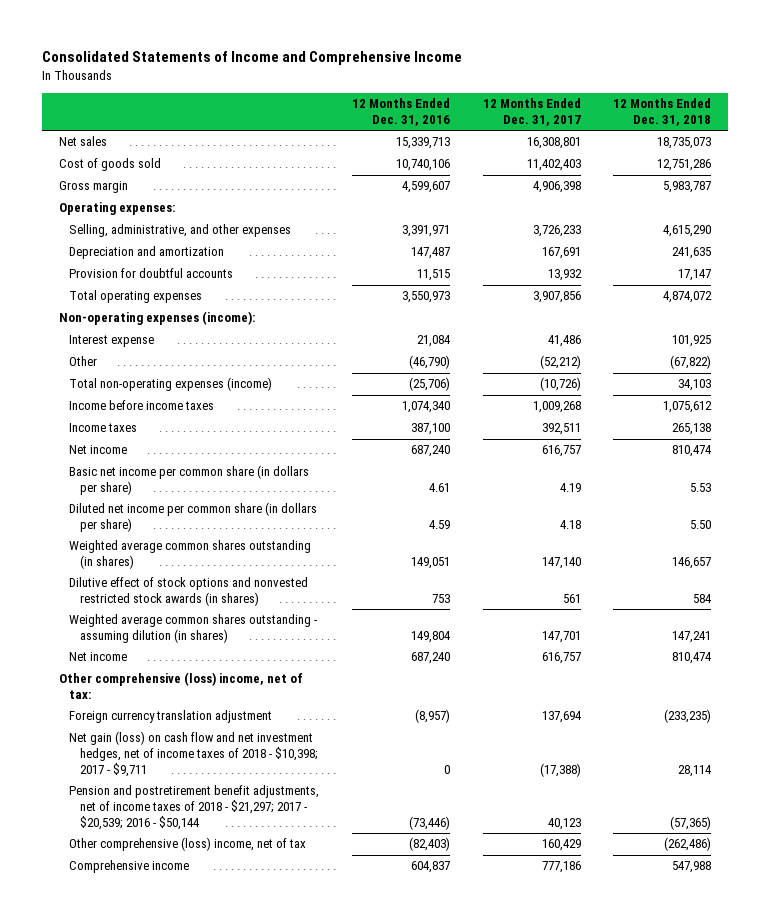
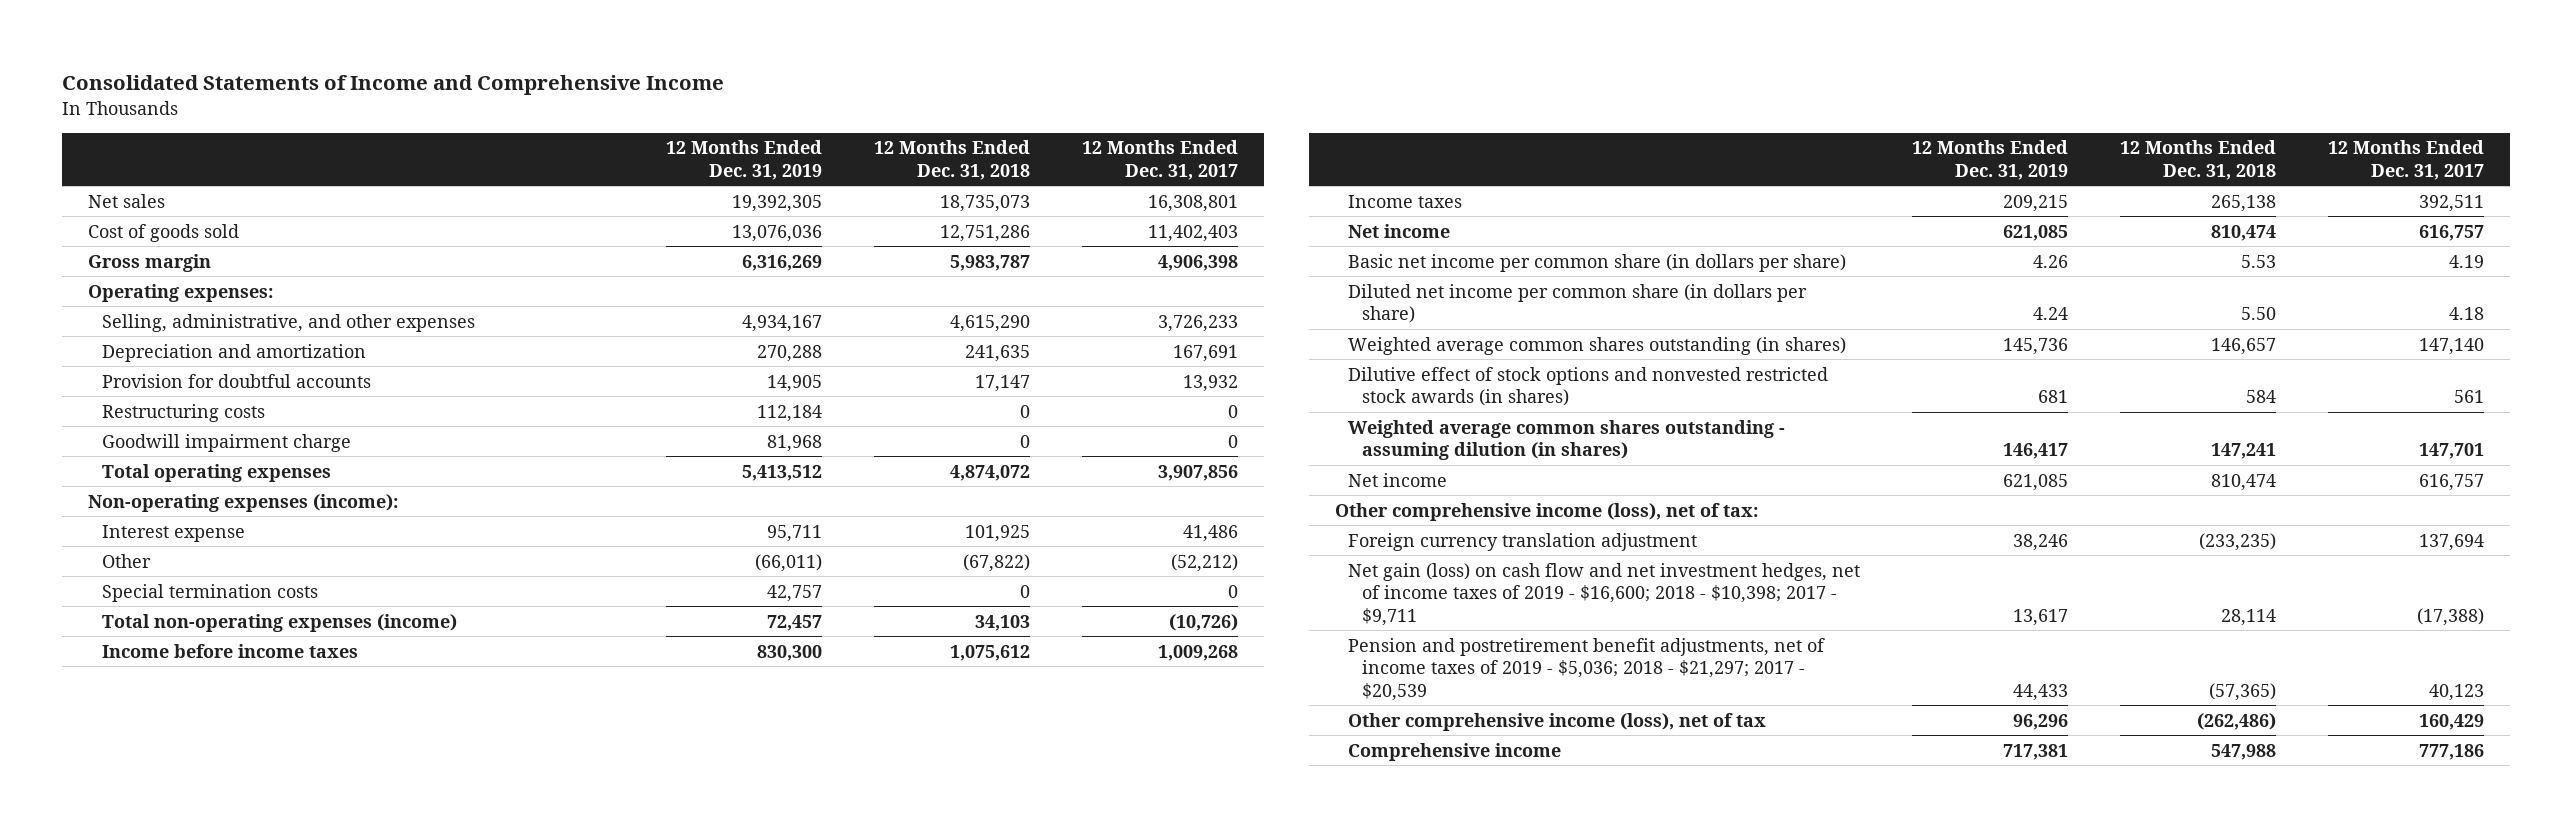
- | 12 Months Ended Dec. 31, 2016 | 12 Months Ended Dec. 31, 2017 | 12 Months Ended Dec. 31, 2018
+ | 12 Months Ended Dec. 31, 2019 | 12 Months Ended Dec. 31, 2018 | 12 Months Ended Dec. 31, 2017
+ Restructuring costs | 112,184 | 0 | 0
+ Goodwill impairment charge | 81,968 | 0 | 0
+ Special termination costs | 42,757 | 0 | 0
- Other comprehensive (loss) income, net of tax:
+ Other comprehensive income (loss), net of tax:
- Net gain (loss) on cash flow and net investment hedges, net of income taxes of 2018 - $10,398; 2017 - $9,711 | 0 | (17,388) | 28,114
- Pension and postretirement benefit adjustments, net of income taxes of 2018 - $21,297; 2017 - $20,539; 2016 - $50,144 | (73,446) | 40,123 | (57,365)
- Other comprehensive (loss) income, net of tax | (82,403) | 160,429 | (262,486)
+ Net gain (loss) on cash flow and net investment hedges, net of income taxes of 2019 - $16,600; 2018 - $10,398; 2017 - $9,711 | 13,617 | 28,114 | (17,388)
+ Pension and postretirement benefit adjustments, net of income taxes of 2019 - $5,036; 2018 - $21,297; 2017 - $20,539 | 44,433 | (57,365) | 40,123
+ Other comprehensive income (loss), net of tax | 96,296 | (262,486) | 160,429

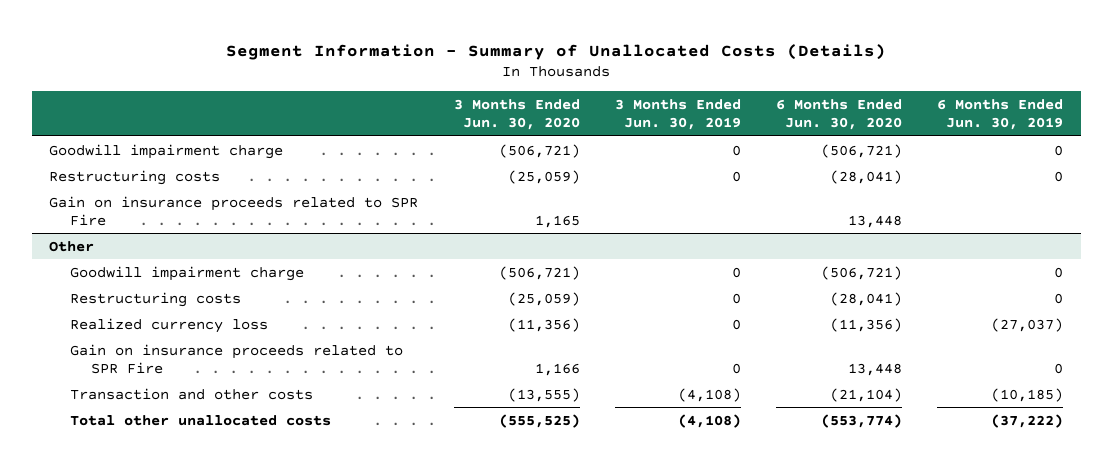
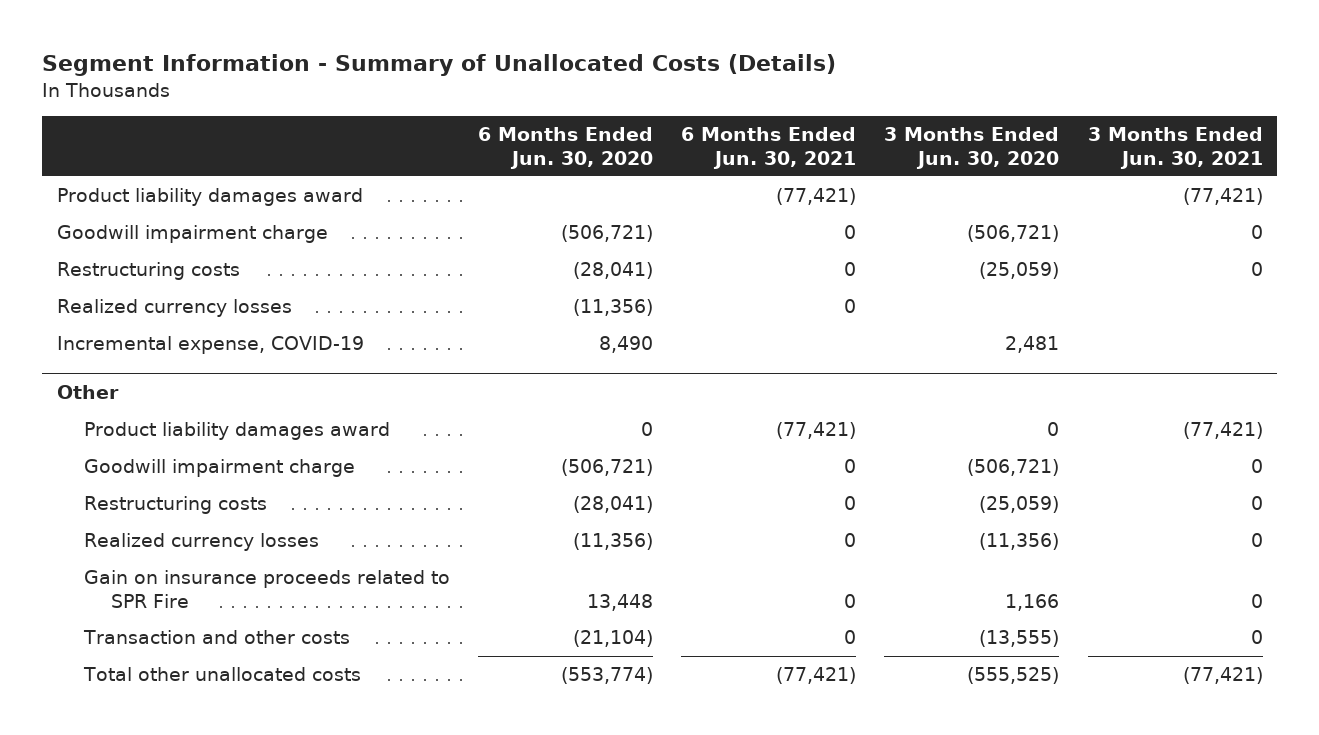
- | 3 Months Ended Jun. 30, 2020 | 3 Months Ended Jun. 30, 2019 | 6 Months Ended Jun. 30, 2020 | 6 Months Ended Jun. 30, 2019
+ | 6 Months Ended Jun. 30, 2020 | 6 Months Ended Jun. 30, 2021 | 3 Months Ended Jun. 30, 2020 | 3 Months Ended Jun. 30, 2021
+ Product liability damages award | | (77,421) | | (77,421)
- Gain on insurance proceeds related to SPR Fire | 1,165 | | 13,448 |
+ Realized currency losses | (11,356) | 0 | |
+ Incremental expense, COVID-19 | 8,490 | | 2,481 |
@ Other
+ Product liability damages award | 0 | (77,421) | 0 | (77,421)
- Realized currency loss | (11,356) | 0 | (11,356) | (27,037)
+ Realized currency losses | (11,356) | 0 | (11,356) | 0

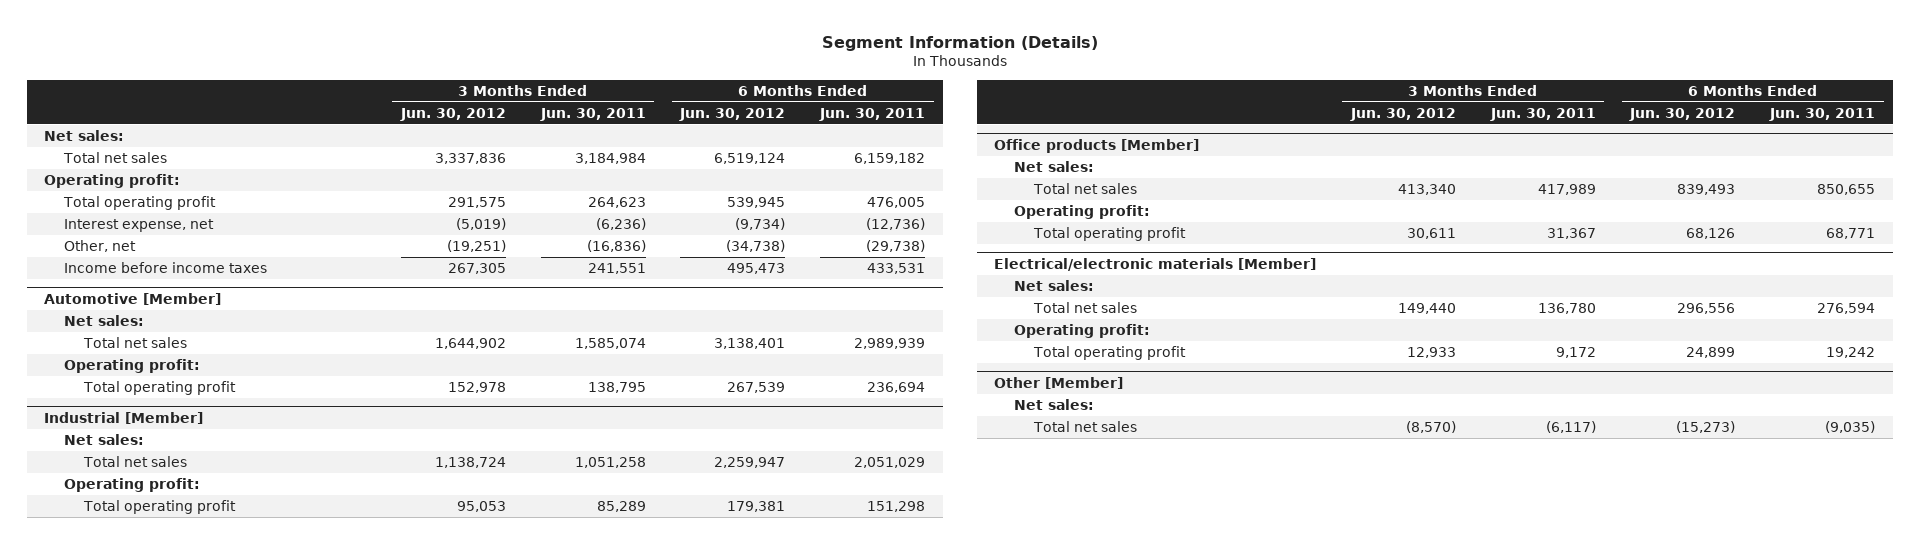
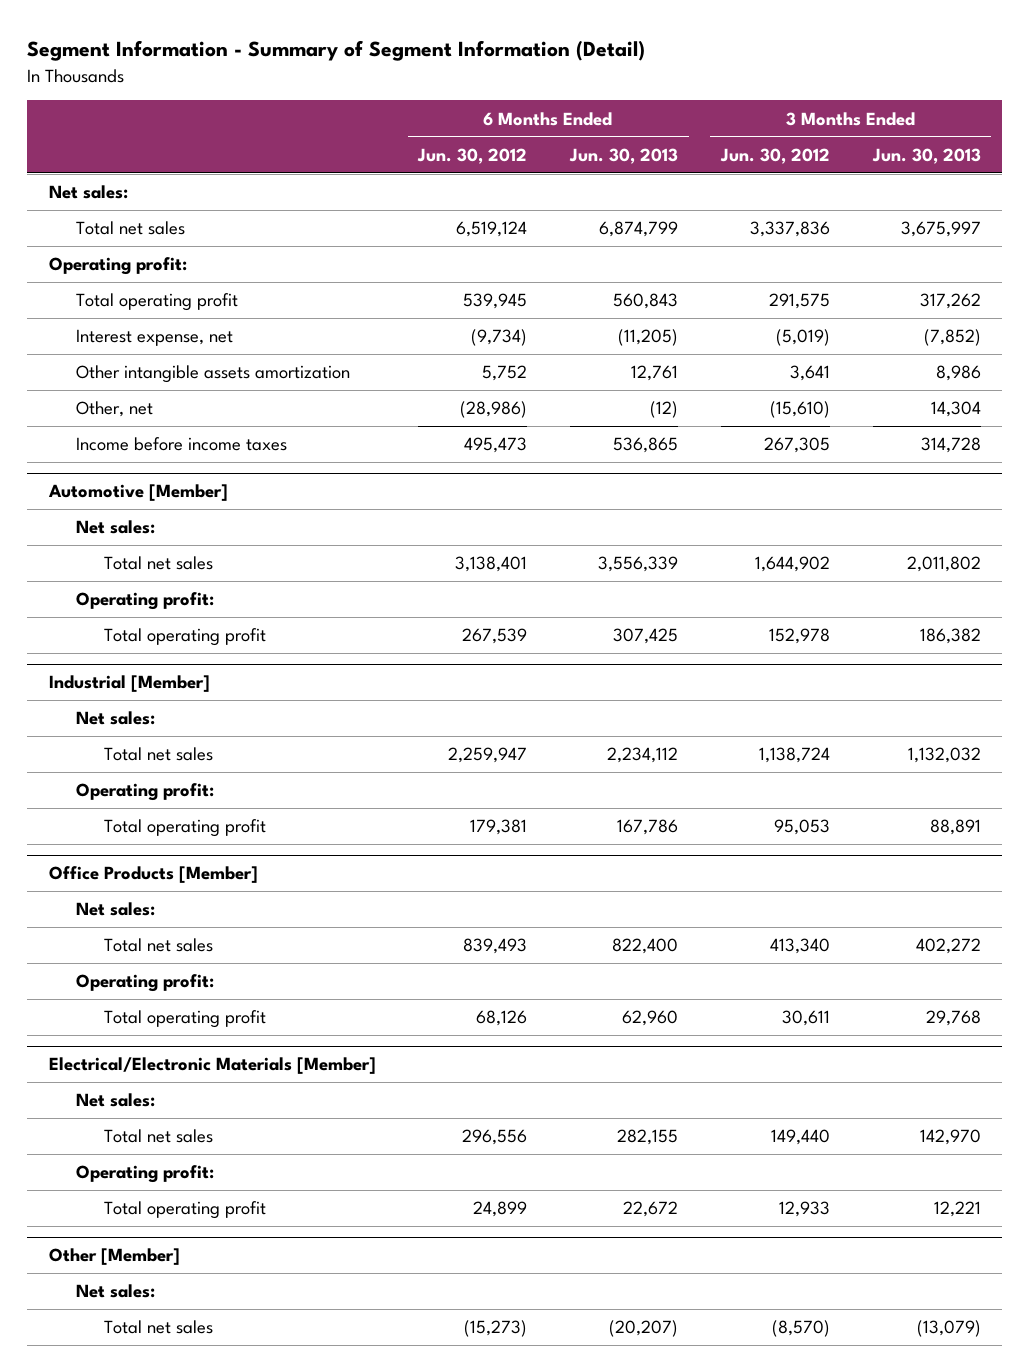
- Segment Information (Details)
+ Segment Information - Summary of Segment Information (Detail)
- | 3 Months Ended Jun. 30, 2012 | 3 Months Ended Jun. 30, 2011 | 6 Months Ended Jun. 30, 2012 | 6 Months Ended Jun. 30, 2011
+ | 6 Months Ended Jun. 30, 2012 | 6 Months Ended Jun. 30, 2013 | 3 Months Ended Jun. 30, 2012 | 3 Months Ended Jun. 30, 2013
- Other, net | (19,251) | (16,836) | (34,738) | (29,738)
+ Other intangible assets amortization | 5,752 | 12,761 | 3,641 | 8,986
+ Other, net | (28,986) | (12) | (15,610) | 14,304
- Office products [Member]
+ Office Products [Member]
- Electrical/electronic materials [Member]
+ Electrical/Electronic Materials [Member]

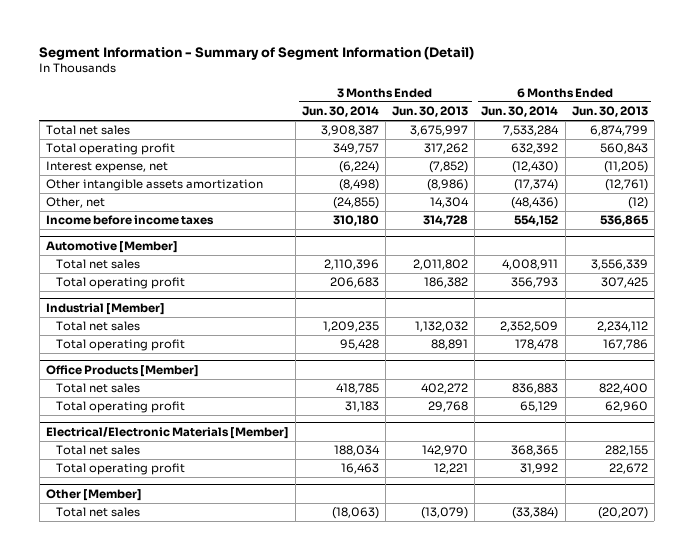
- | 6 Months Ended Jun. 30, 2012 | 6 Months Ended Jun. 30, 2013 | 3 Months Ended Jun. 30, 2012 | 3 Months Ended Jun. 30, 2013
+ | 3 Months Ended Jun. 30, 2014 | 3 Months Ended Jun. 30, 2013 | 6 Months Ended Jun. 30, 2014 | 6 Months Ended Jun. 30, 2013
- Net sales:
- Operating profit:
- Other intangible assets amortization | 5,752 | 12,761 | 3,641 | 8,986
+ Other intangible assets amortization | (8,498) | (8,986) | (17,374) | (12,761)
@ Automotive [Member]
- Net sales:
- Operating profit:
@ Industrial [Member]
- Net sales:
- Operating profit:
@ Office Products [Member]
- Net sales:
- Operating profit:
@ Electrical/Electronic Materials [Member]
- Net sales:
- Operating profit:
@ Other [Member]
- Net sales:

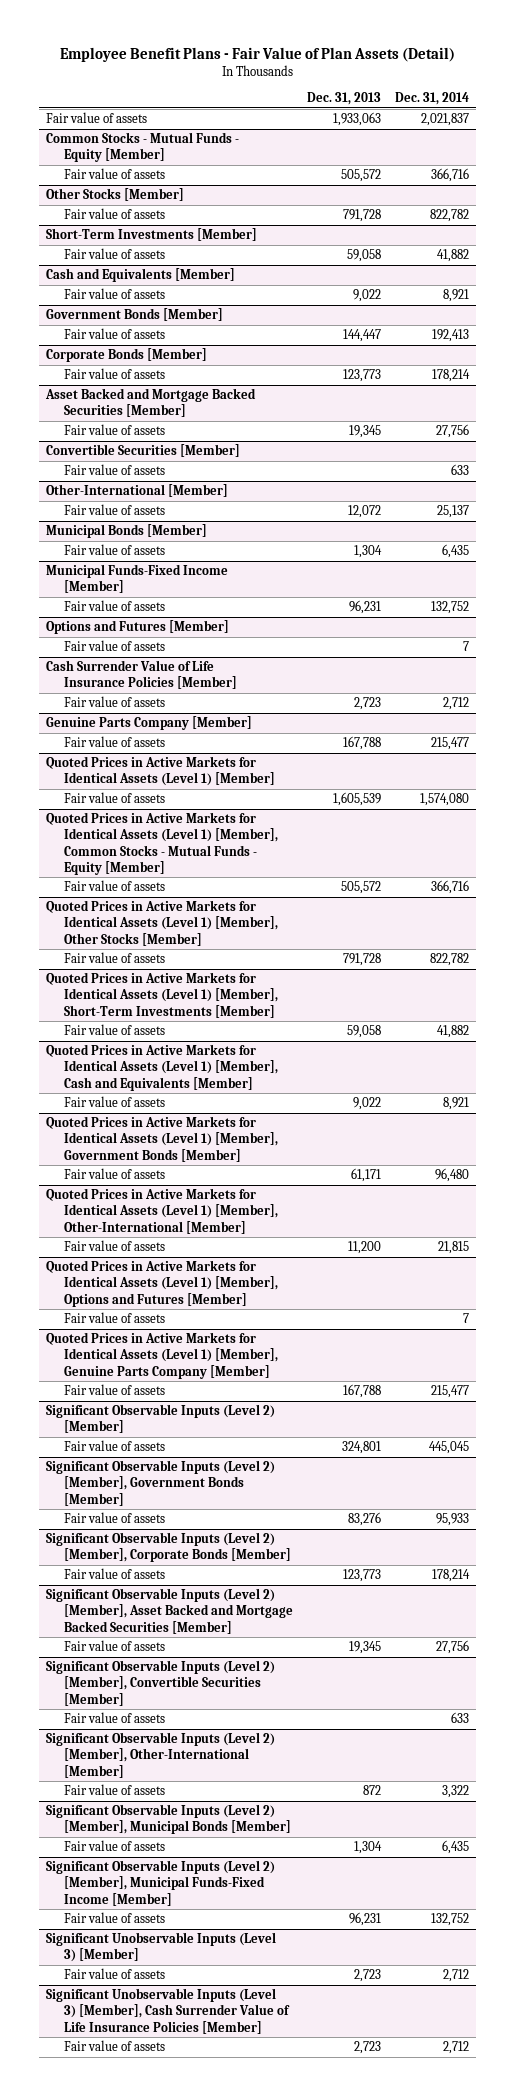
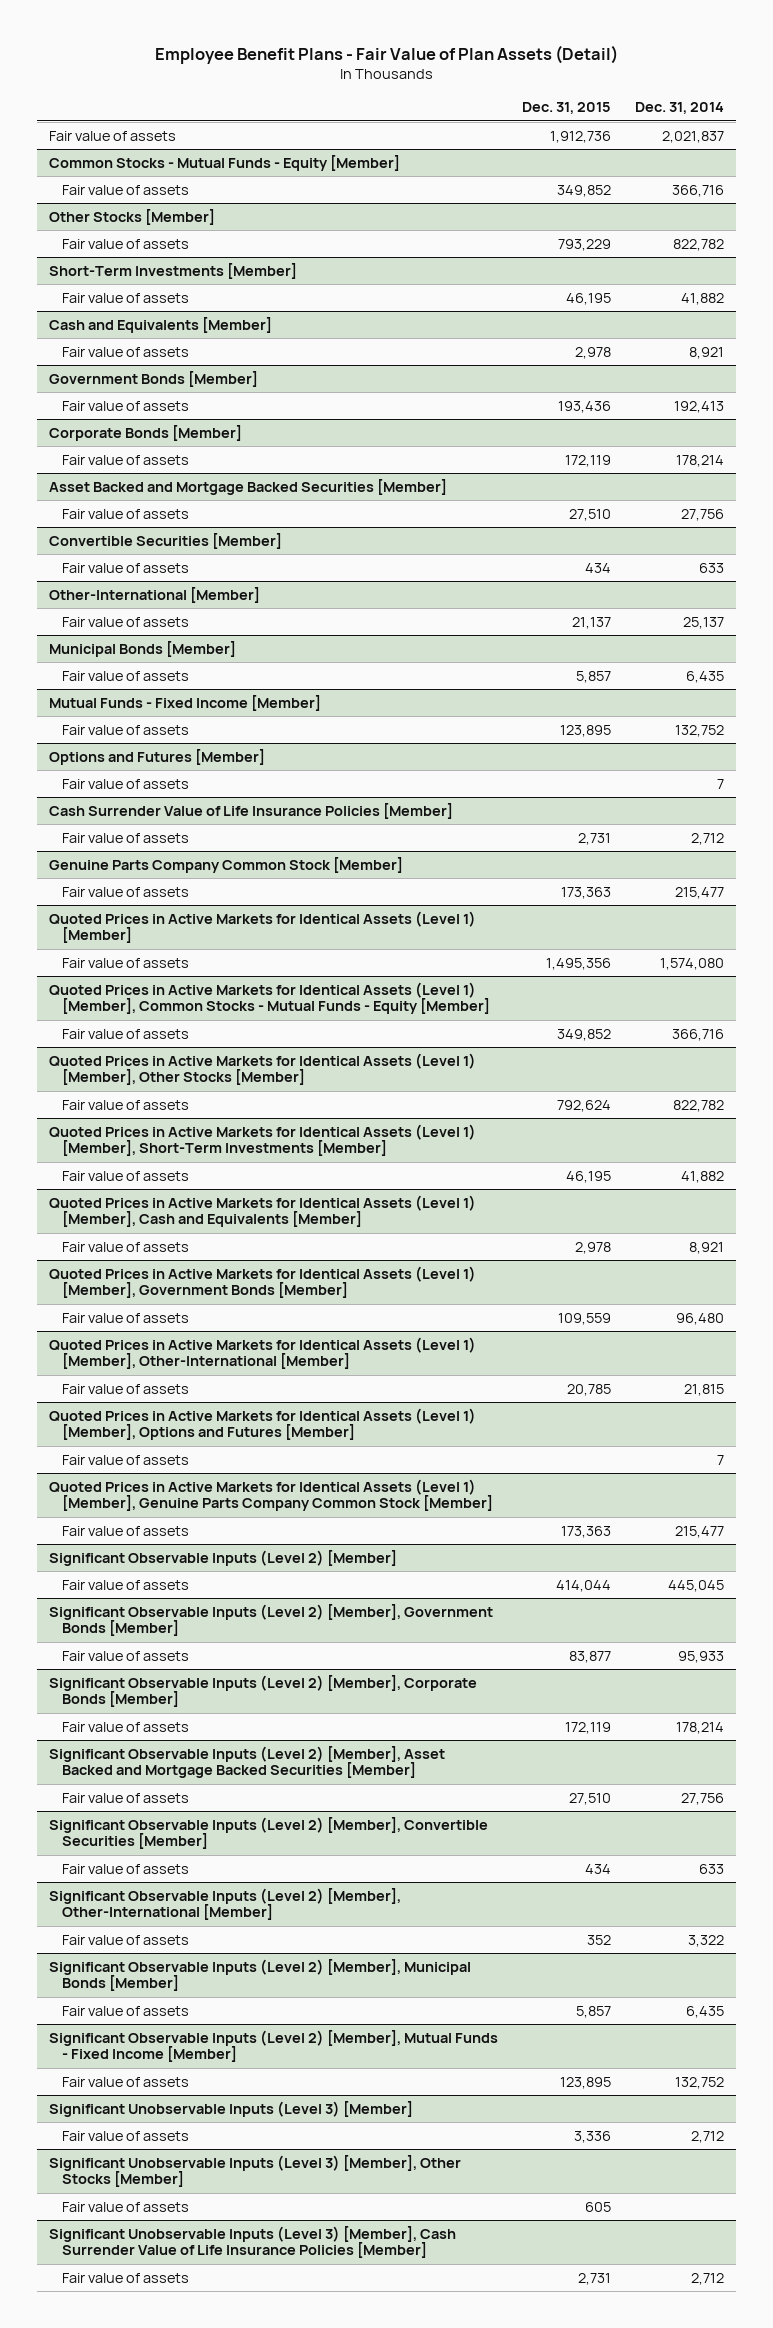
- | Dec. 31, 2013 | Dec. 31, 2014
+ | Dec. 31, 2015 | Dec. 31, 2014
- Municipal Funds-Fixed Income [Member]
+ Mutual Funds - Fixed Income [Member]
- Genuine Parts Company [Member]
+ Genuine Parts Company Common Stock [Member]
- Quoted Prices in Active Markets for Identical Assets (Level 1) [Member], Genuine Parts Company [Member]
+ Quoted Prices in Active Markets for Identical Assets (Level 1) [Member], Genuine Parts Company Common Stock [Member]
- Significant Observable Inputs (Level 2) [Member], Municipal Funds-Fixed Income [Member]
+ Significant Observable Inputs (Level 2) [Member], Mutual Funds - Fixed Income [Member]
+ Significant Unobservable Inputs (Level 3) [Member], Other Stocks [Member]
+ Fair value of assets | 605 |

